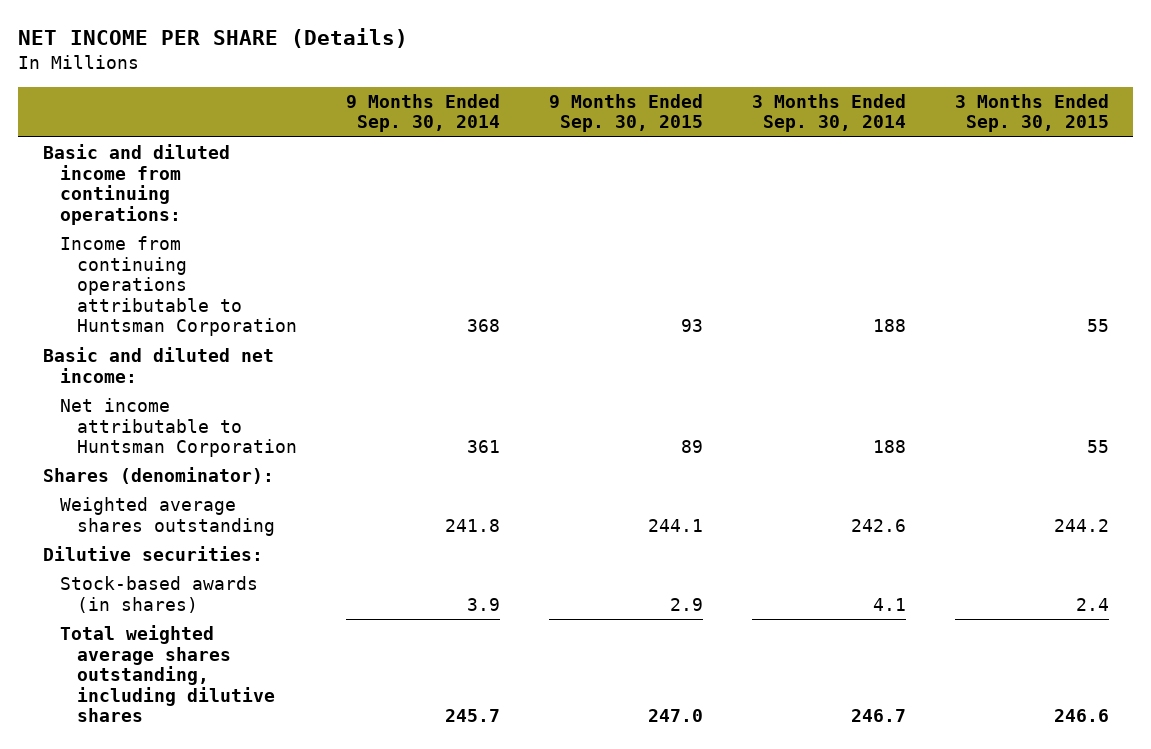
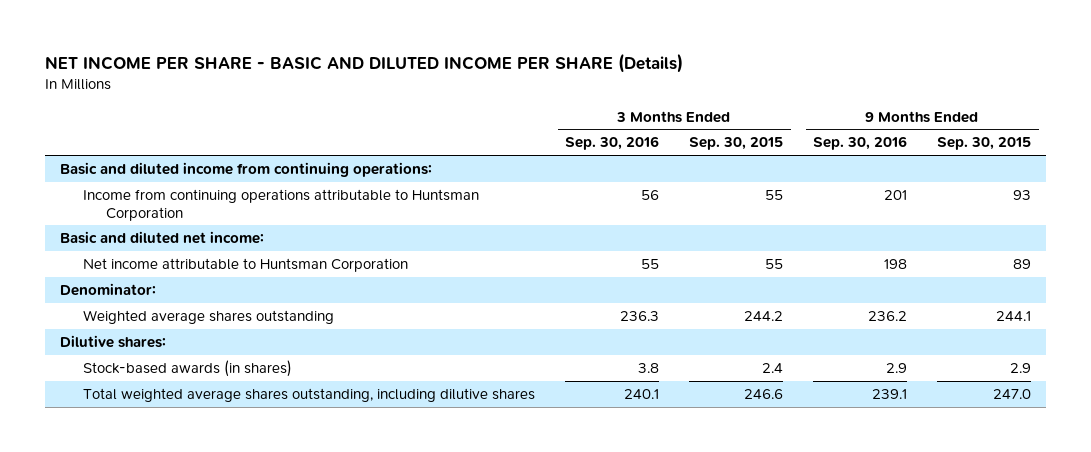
- NET INCOME PER SHARE (Details)
+ NET INCOME PER SHARE - BASIC AND DILUTED INCOME PER SHARE (Details)
- | 9 Months Ended Sep. 30, 2014 | 9 Months Ended Sep. 30, 2015 | 3 Months Ended Sep. 30, 2014 | 3 Months Ended Sep. 30, 2015
+ | 3 Months Ended Sep. 30, 2016 | 3 Months Ended Sep. 30, 2015 | 9 Months Ended Sep. 30, 2016 | 9 Months Ended Sep. 30, 2015
- Shares (denominator):
+ Denominator:
- Dilutive securities:
+ Dilutive shares:

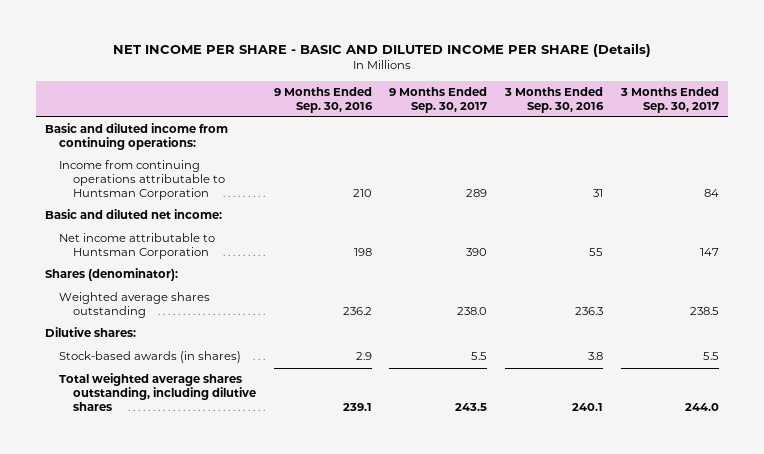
- | 3 Months Ended Sep. 30, 2016 | 3 Months Ended Sep. 30, 2015 | 9 Months Ended Sep. 30, 2016 | 9 Months Ended Sep. 30, 2015
+ | 9 Months Ended Sep. 30, 2016 | 9 Months Ended Sep. 30, 2017 | 3 Months Ended Sep. 30, 2016 | 3 Months Ended Sep. 30, 2017
- Income from continuing operations attributable to Huntsman Corporation | 56 | 55 | 201 | 93
+ Income from continuing operations attributable to Huntsman Corporation | 210 | 289 | 31 | 84
- Denominator:
+ Shares (denominator):

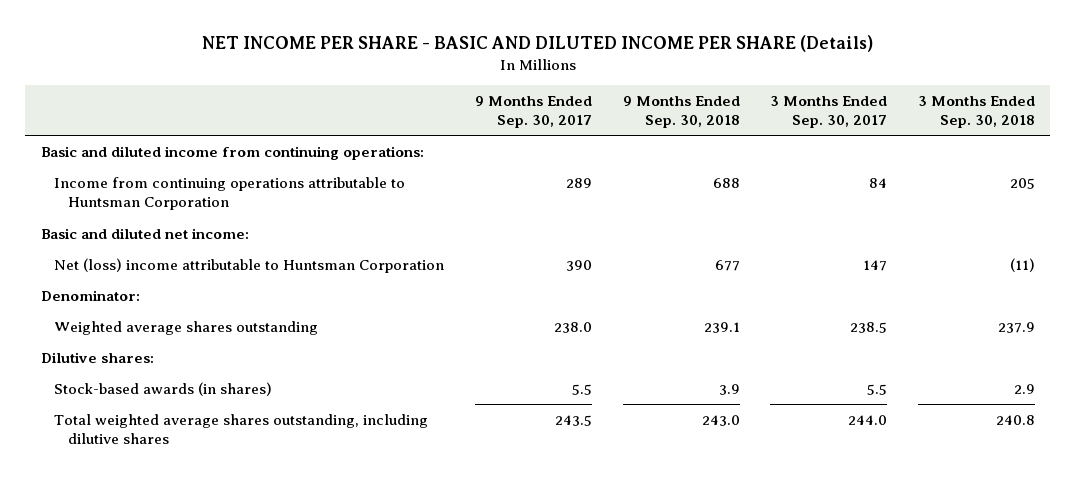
- | 9 Months Ended Sep. 30, 2016 | 9 Months Ended Sep. 30, 2017 | 3 Months Ended Sep. 30, 2016 | 3 Months Ended Sep. 30, 2017
+ | 9 Months Ended Sep. 30, 2017 | 9 Months Ended Sep. 30, 2018 | 3 Months Ended Sep. 30, 2017 | 3 Months Ended Sep. 30, 2018
- Net income attributable to Huntsman Corporation | 198 | 390 | 55 | 147
- Shares (denominator):
+ Net (loss) income attributable to Huntsman Corporation | 390 | 677 | 147 | (11)
+ Denominator:

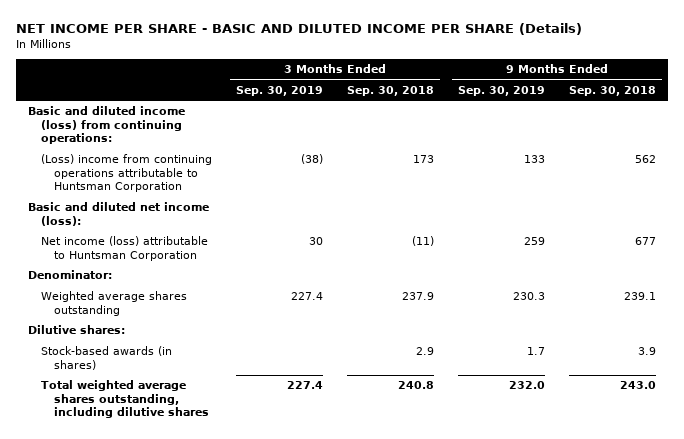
- | 9 Months Ended Sep. 30, 2017 | 9 Months Ended Sep. 30, 2018 | 3 Months Ended Sep. 30, 2017 | 3 Months Ended Sep. 30, 2018
+ | 3 Months Ended Sep. 30, 2019 | 3 Months Ended Sep. 30, 2018 | 9 Months Ended Sep. 30, 2019 | 9 Months Ended Sep. 30, 2018
- Basic and diluted income from continuing operations:
- Income from continuing operations attributable to Huntsman Corporation | 289 | 688 | 84 | 205
- Basic and diluted net income:
- Net (loss) income attributable to Huntsman Corporation | 390 | 677 | 147 | (11)
+ Basic and diluted income (loss) from continuing operations:
+ (Loss) income from continuing operations attributable to Huntsman Corporation | (38) | 173 | 133 | 562
+ Basic and diluted net income (loss):
+ Net income (loss) attributable to Huntsman Corporation | 30 | (11) | 259 | 677

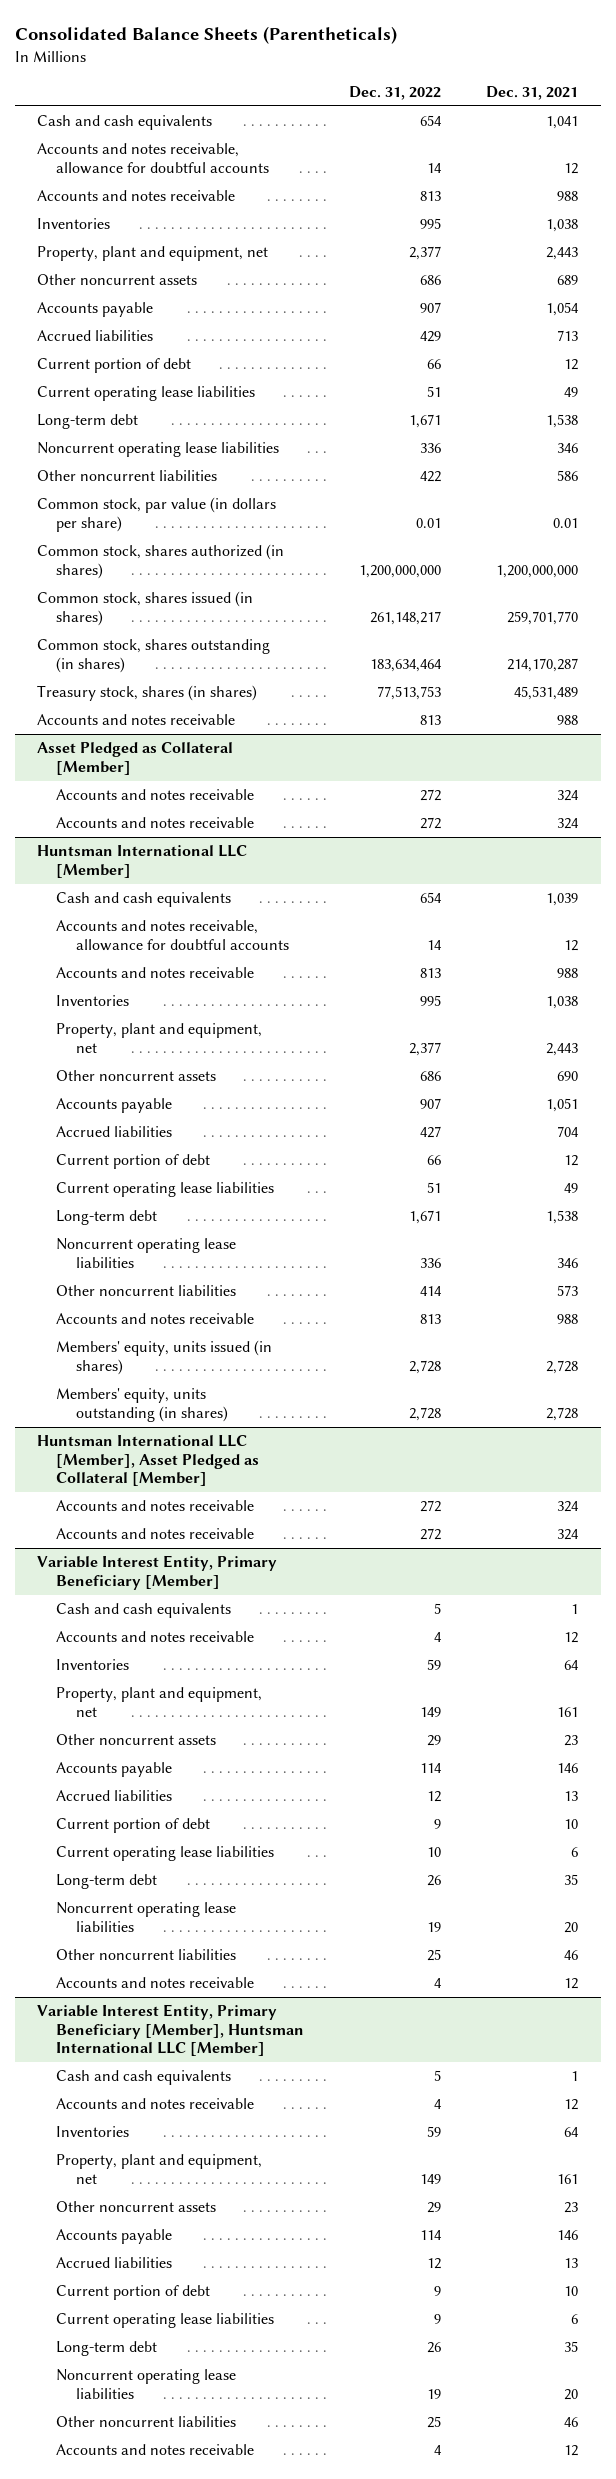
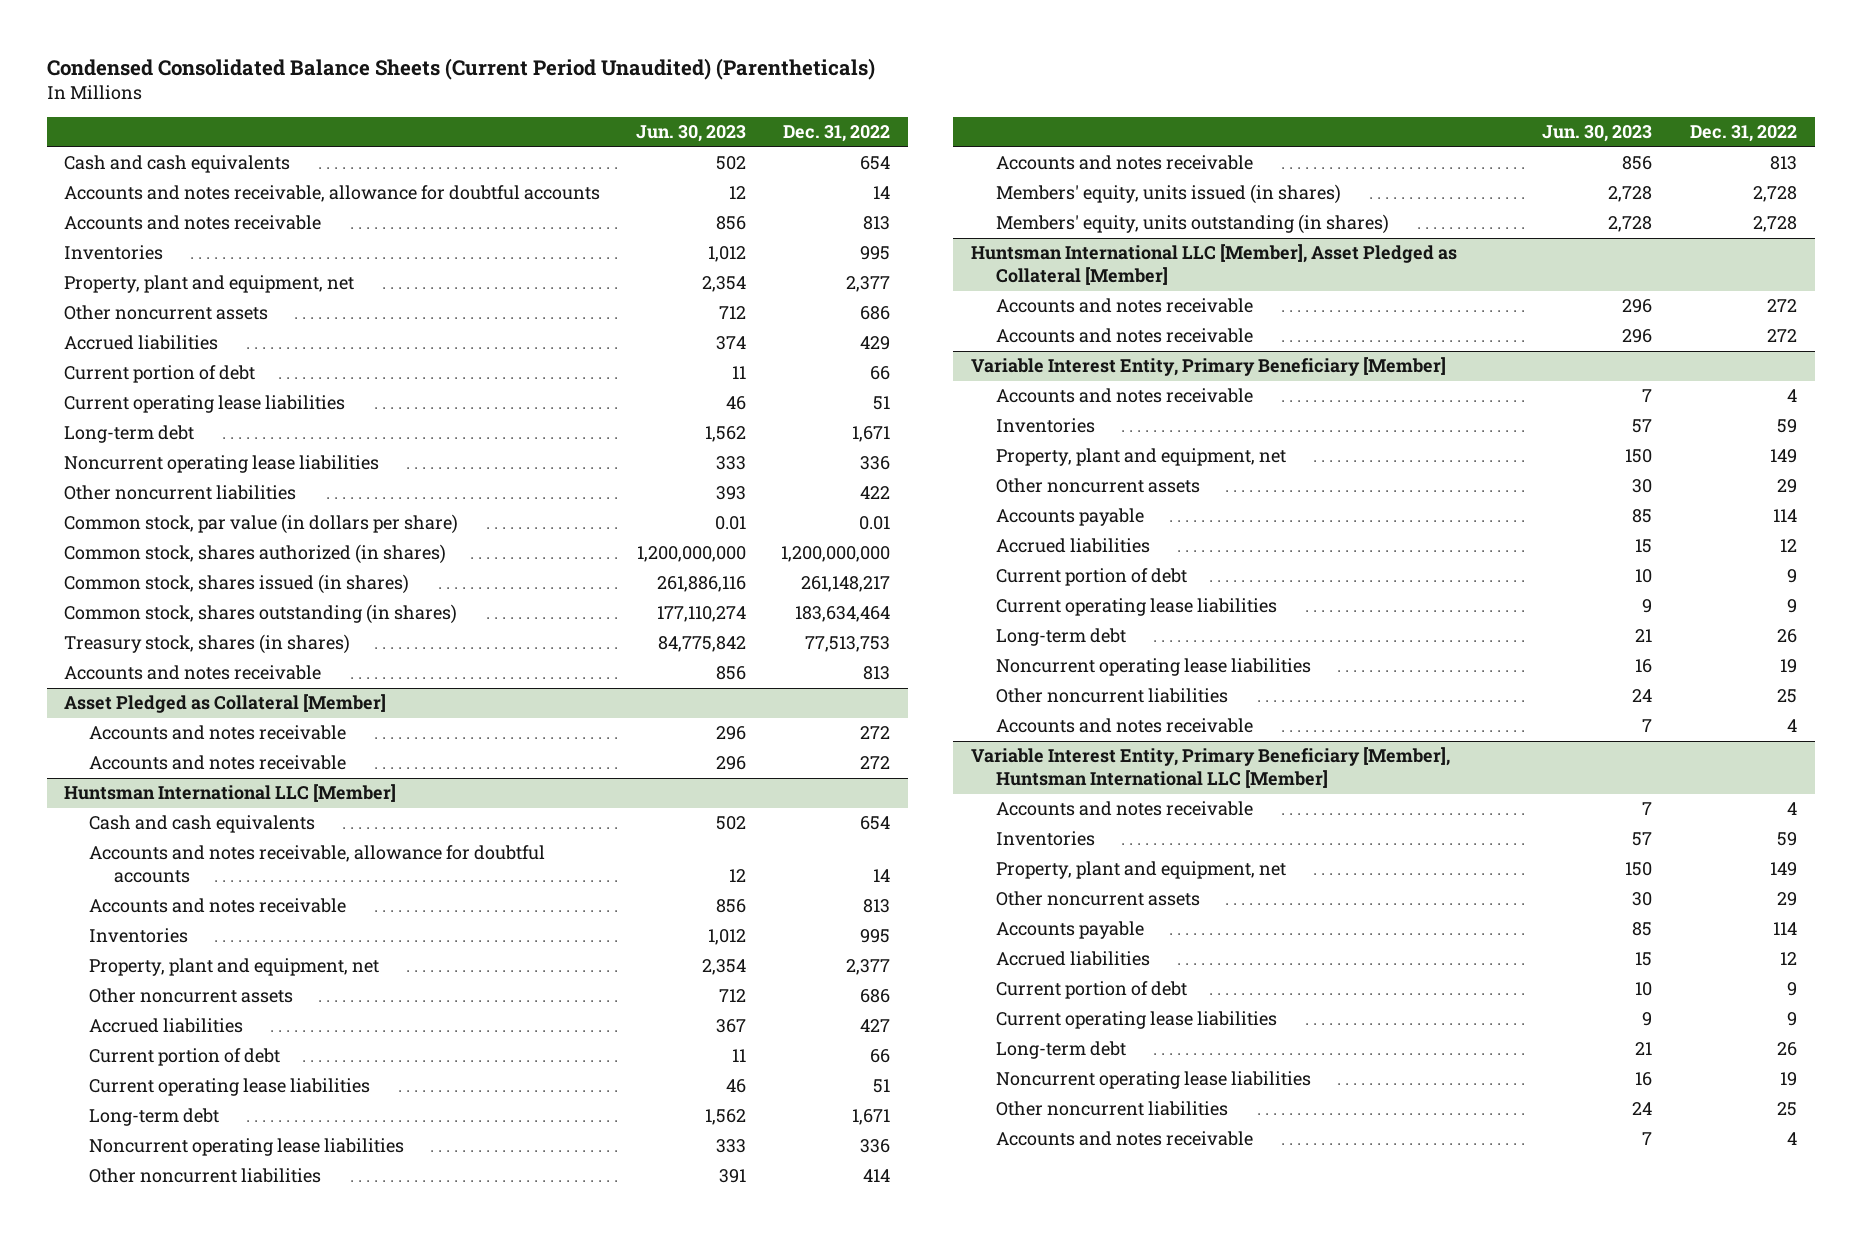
- Consolidated Balance Sheets (Parentheticals)
+ Condensed Consolidated Balance Sheets (Current Period Unaudited) (Parentheticals)
- | Dec. 31, 2022 | Dec. 31, 2021
+ | Jun. 30, 2023 | Dec. 31, 2022
- Accounts payable | 907 | 1,054
@ Huntsman International LLC [Member]
- Accounts payable | 907 | 1,051
@ Variable Interest Entity, Primary Beneficiary [Member]
- Cash and cash equivalents | 5 | 1
- Current operating lease liabilities | 10 | 6
+ Current operating lease liabilities | 9 | 9
@ Variable Interest Entity, Primary Beneficiary [Member], Huntsman International LLC [Member]
- Cash and cash equivalents | 5 | 1

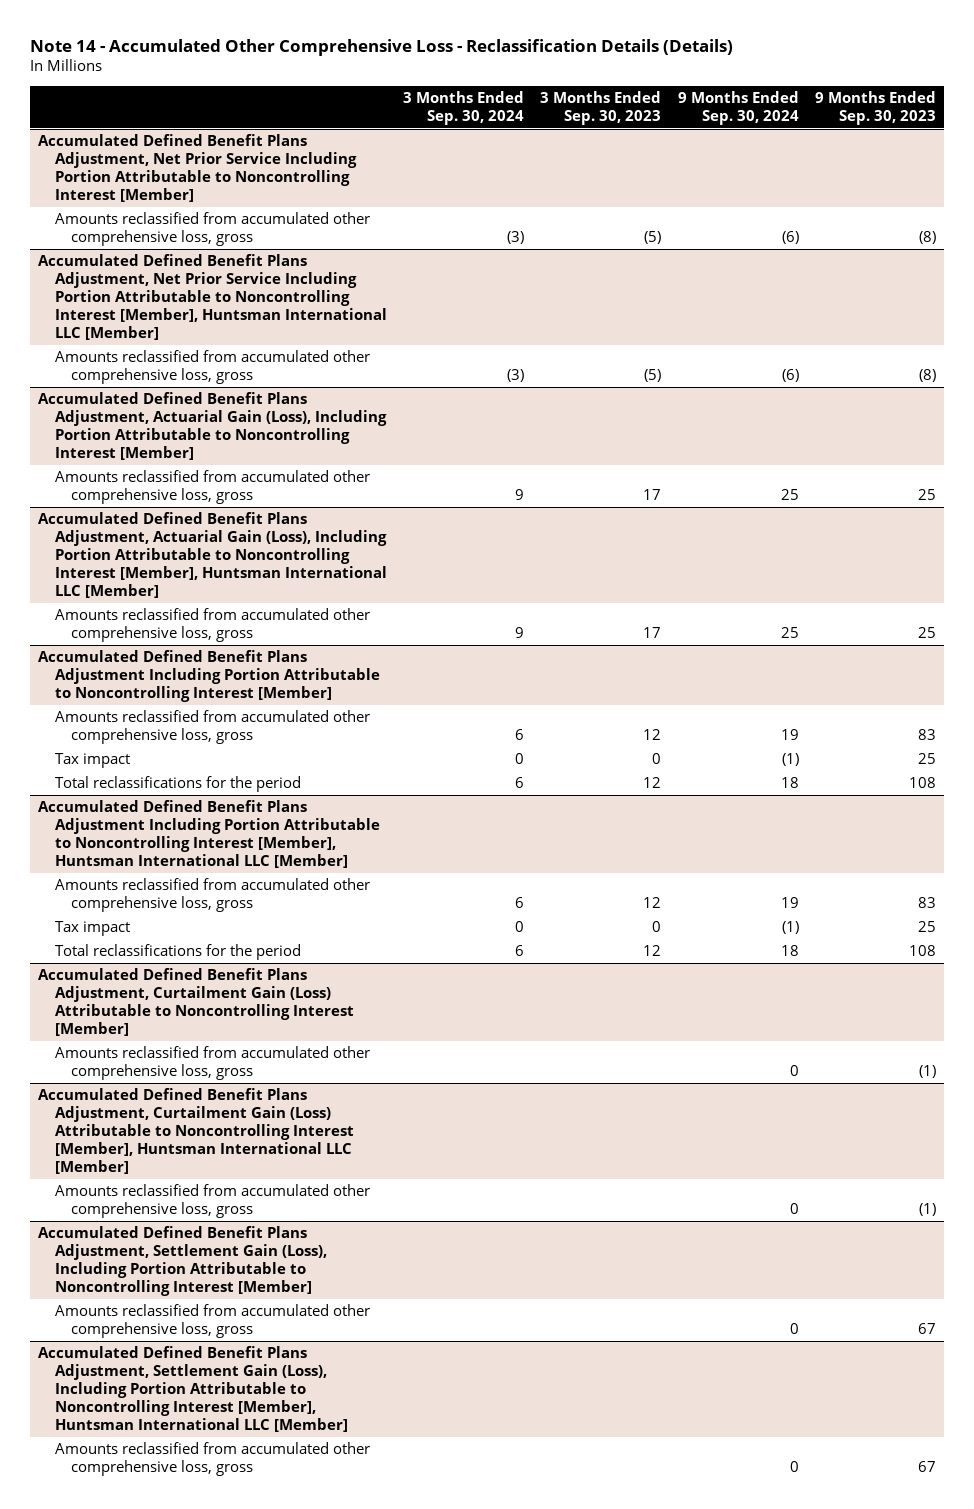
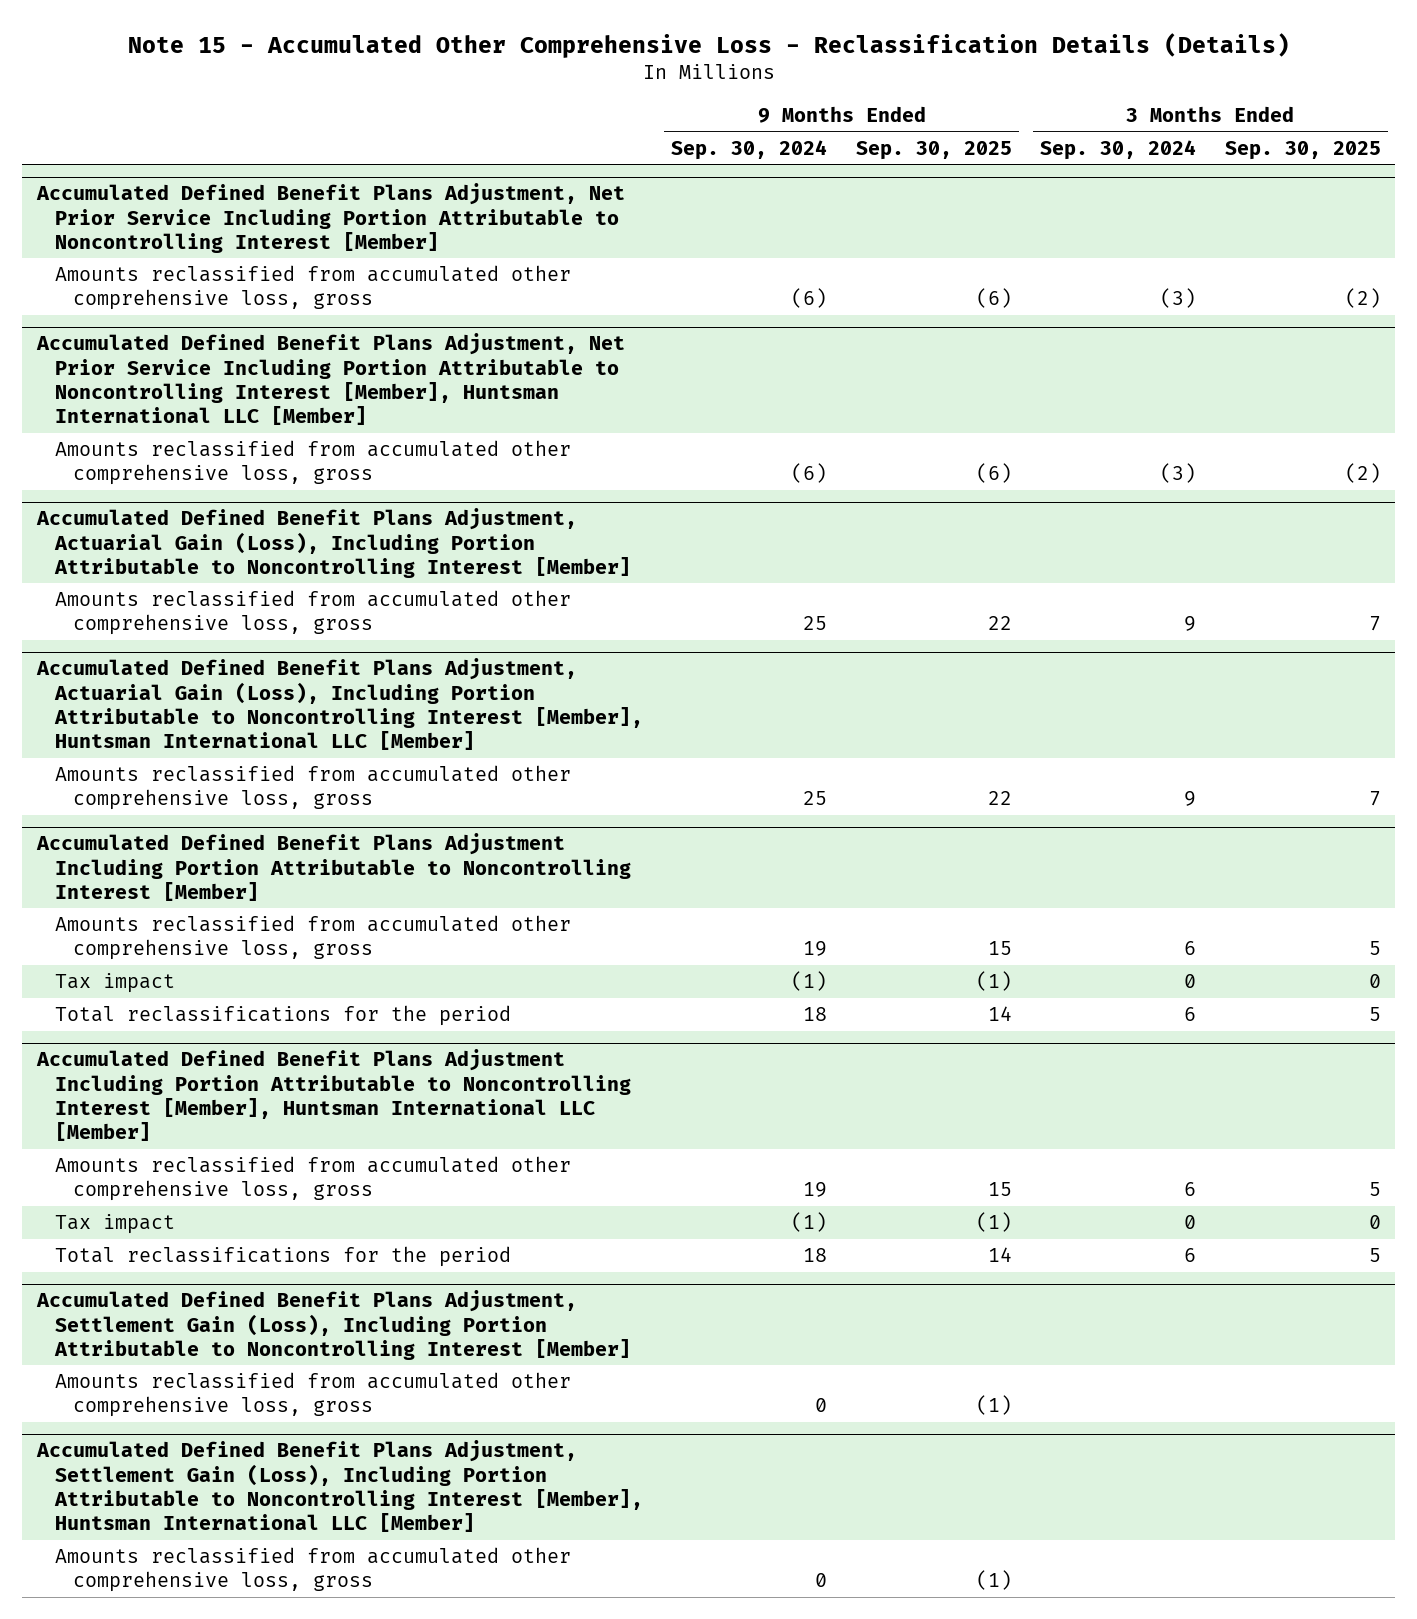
- Note 14 - Accumulated Other Comprehensive Loss - Reclassification Details (Details)
+ Note 15 - Accumulated Other Comprehensive Loss - Reclassification Details (Details)
- | 3 Months Ended Sep. 30, 2024 | 3 Months Ended Sep. 30, 2023 | 9 Months Ended Sep. 30, 2024 | 9 Months Ended Sep. 30, 2023
+ | 9 Months Ended Sep. 30, 2024 | 9 Months Ended Sep. 30, 2025 | 3 Months Ended Sep. 30, 2024 | 3 Months Ended Sep. 30, 2025
- Accumulated Defined Benefit Plans Adjustment, Curtailment Gain (Loss) Attributable to Noncontrolling Interest [Member]
- Amounts reclassified from accumulated other comprehensive loss, gross | | | 0 | (1)
- Accumulated Defined Benefit Plans Adjustment, Curtailment Gain (Loss) Attributable to Noncontrolling Interest [Member], Huntsman International LLC [Member]
- Amounts reclassified from accumulated other comprehensive loss, gross | | | 0 | (1)

